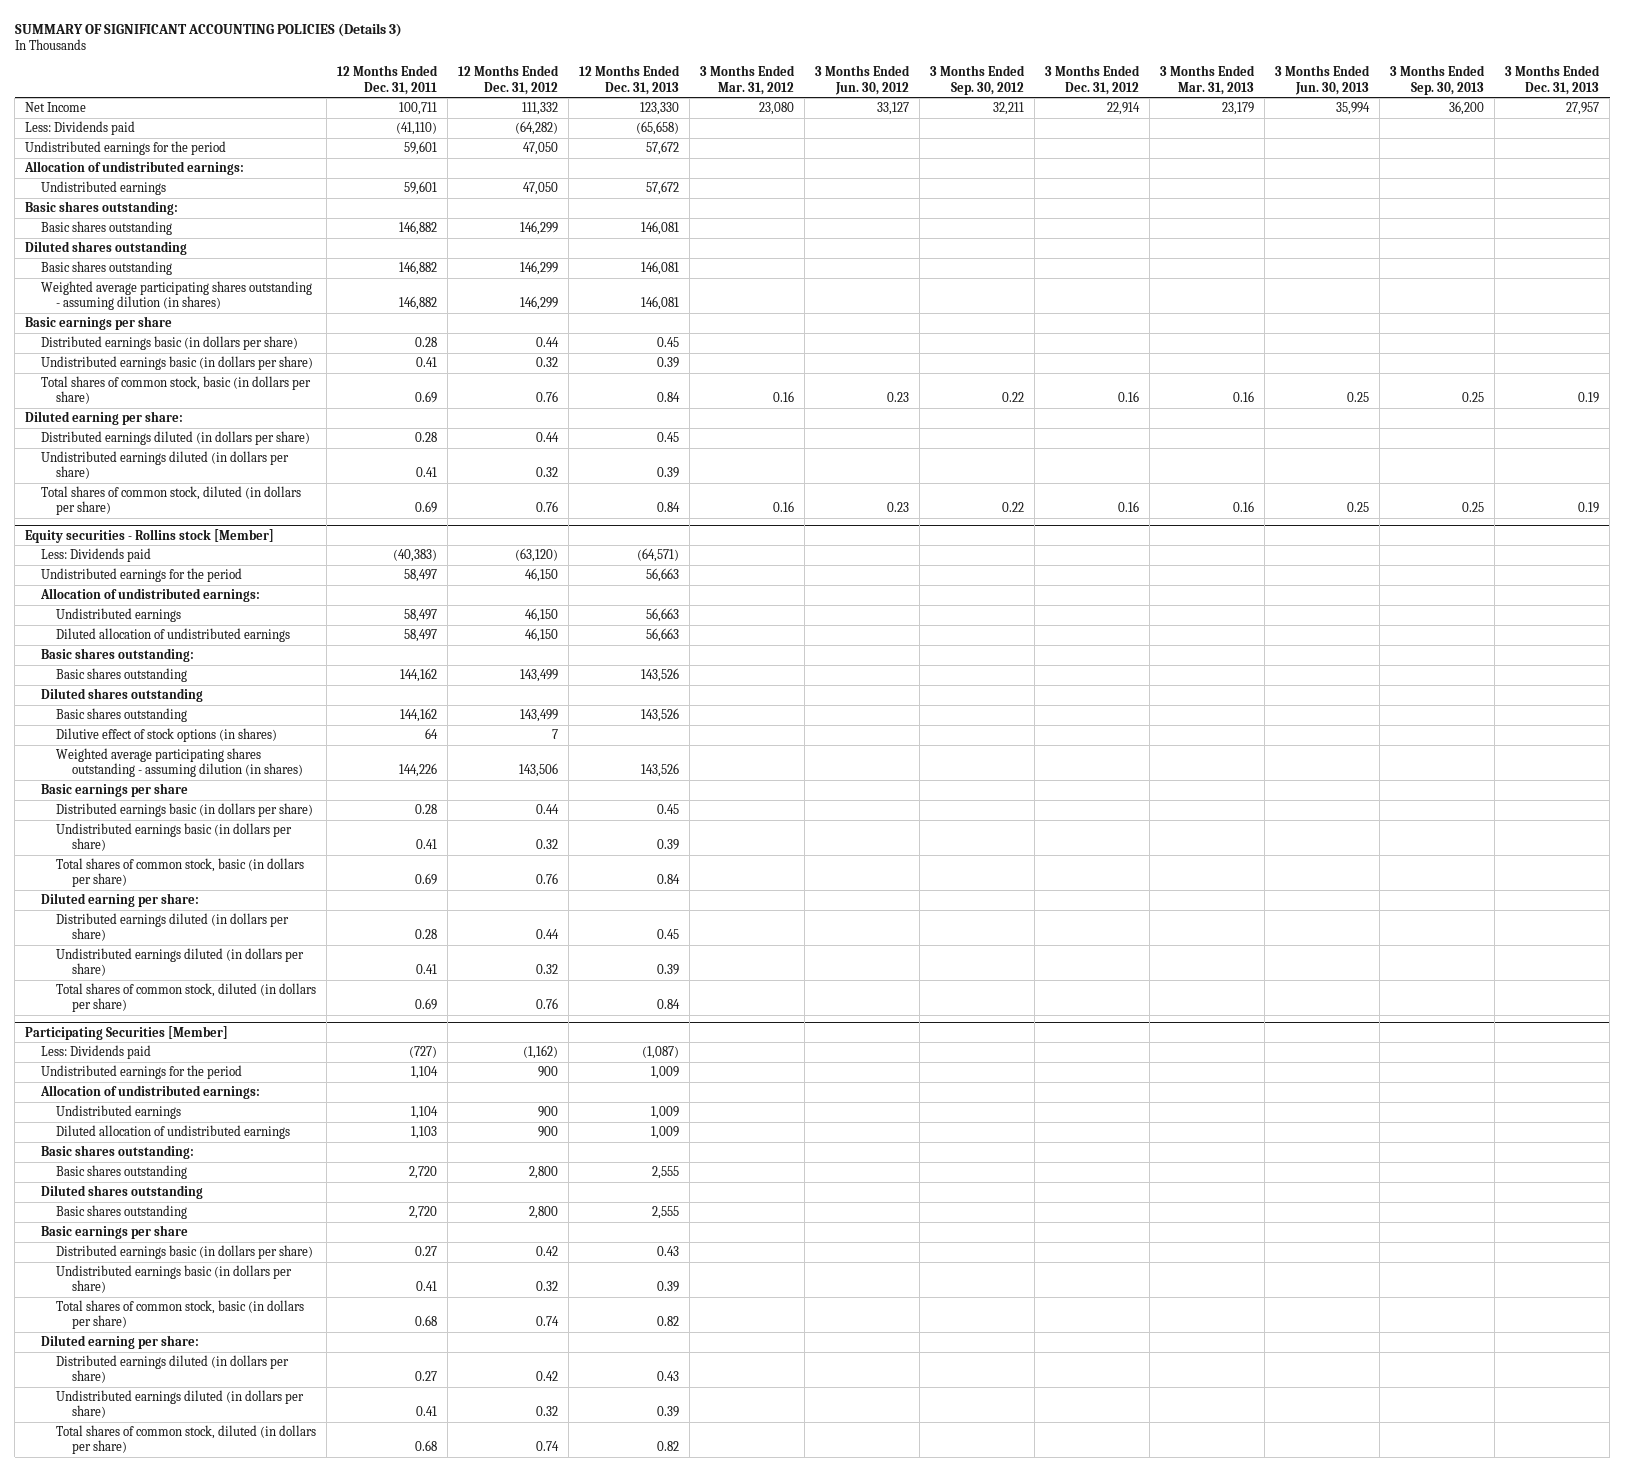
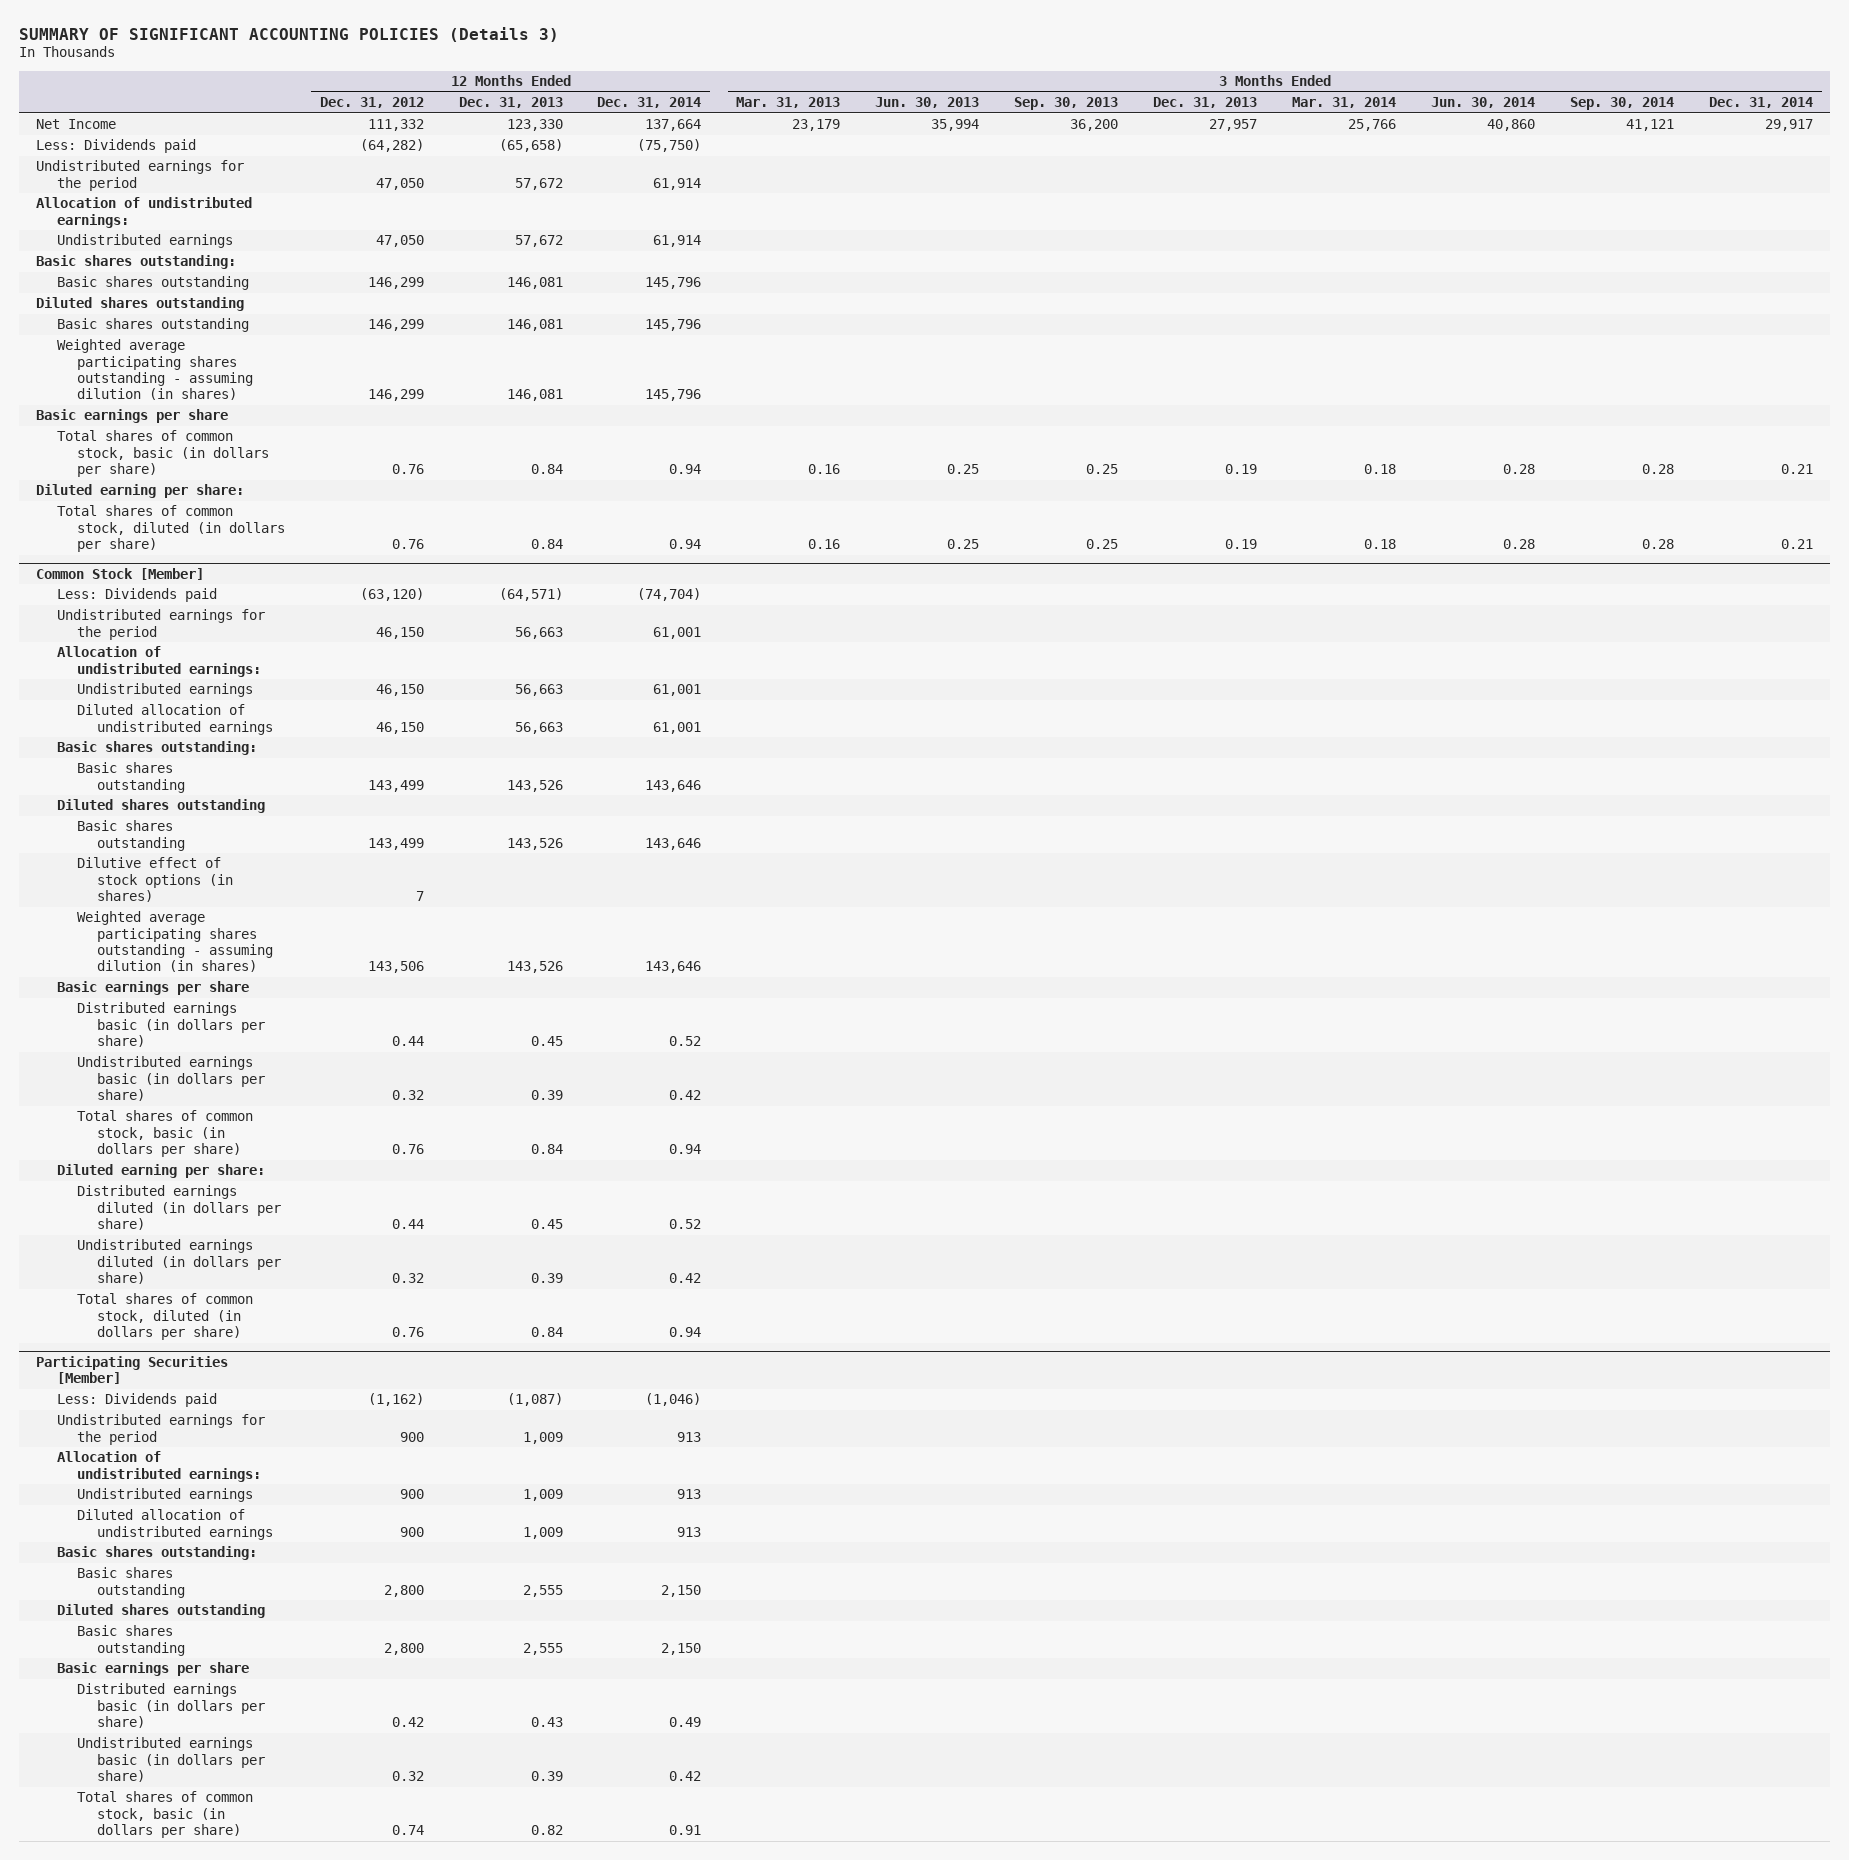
- | 12 Months Ended Dec. 31, 2011 | 12 Months Ended Dec. 31, 2012 | 12 Months Ended Dec. 31, 2013 | 3 Months Ended Mar. 31, 2012 | 3 Months Ended Jun. 30, 2012 | 3 Months Ended Sep. 30, 2012 | 3 Months Ended Dec. 31, 2012 | 3 Months Ended Mar. 31, 2013 | 3 Months Ended Jun. 30, 2013 | 3 Months Ended Sep. 30, 2013 | 3 Months Ended Dec. 31, 2013
+ | 12 Months Ended Dec. 31, 2012 | 12 Months Ended Dec. 31, 2013 | 12 Months Ended Dec. 31, 2014 | 3 Months Ended Mar. 31, 2013 | 3 Months Ended Jun. 30, 2013 | 3 Months Ended Sep. 30, 2013 | 3 Months Ended Dec. 31, 2013 | 3 Months Ended Mar. 31, 2014 | 3 Months Ended Jun. 30, 2014 | 3 Months Ended Sep. 30, 2014 | 3 Months Ended Dec. 31, 2014
- Distributed earnings basic (in dollars per share) | 0.28 | 0.44 | 0.45 | | | | | | | |
- Undistributed earnings basic (in dollars per share) | 0.41 | 0.32 | 0.39 | | | | | | | |
- Distributed earnings diluted (in dollars per share) | 0.28 | 0.44 | 0.45 | | | | | | | |
- Undistributed earnings diluted (in dollars per share) | 0.41 | 0.32 | 0.39 | | | | | | | |
- Equity securities - Rollins stock [Member]
+ Common Stock [Member]
@ Participating Securities [Member]
- Diluted earning per share:
- Distributed earnings diluted (in dollars per share) | 0.27 | 0.42 | 0.43 | | | | | | | |
- Undistributed earnings diluted (in dollars per share) | 0.41 | 0.32 | 0.39 | | | | | | | |
- Total shares of common stock, diluted (in dollars per share) | 0.68 | 0.74 | 0.82 | | | | | | | |

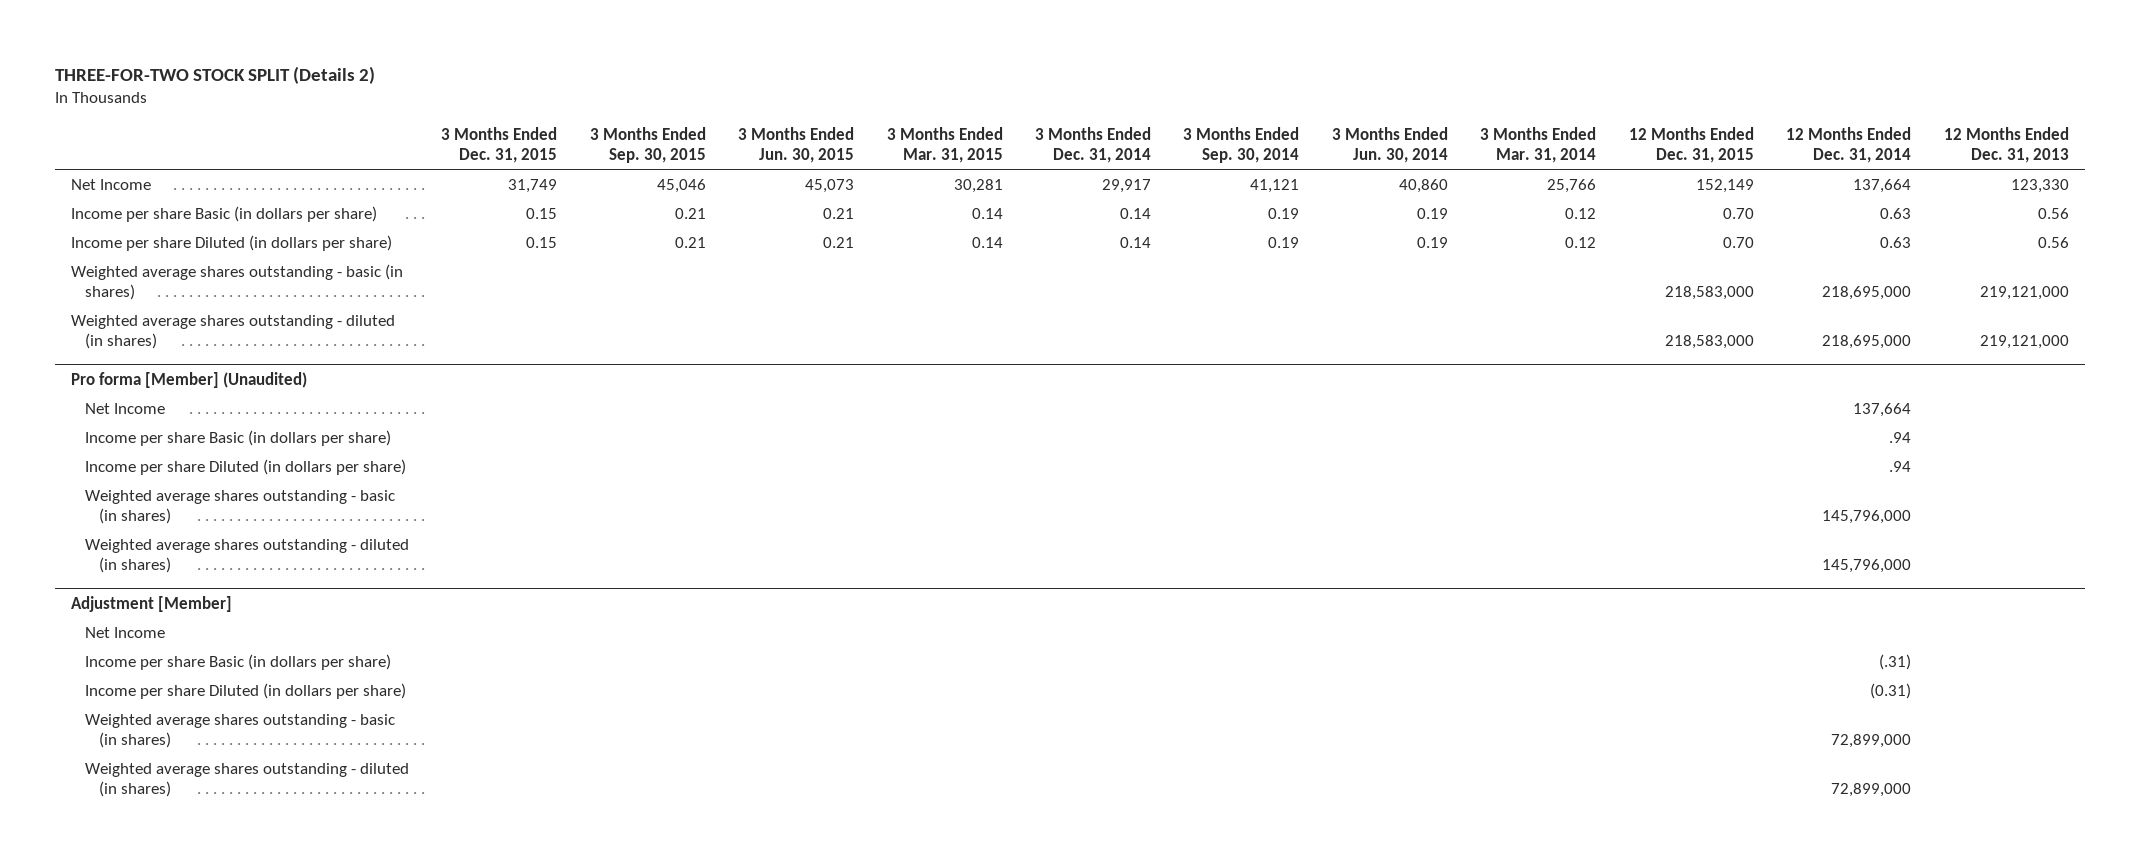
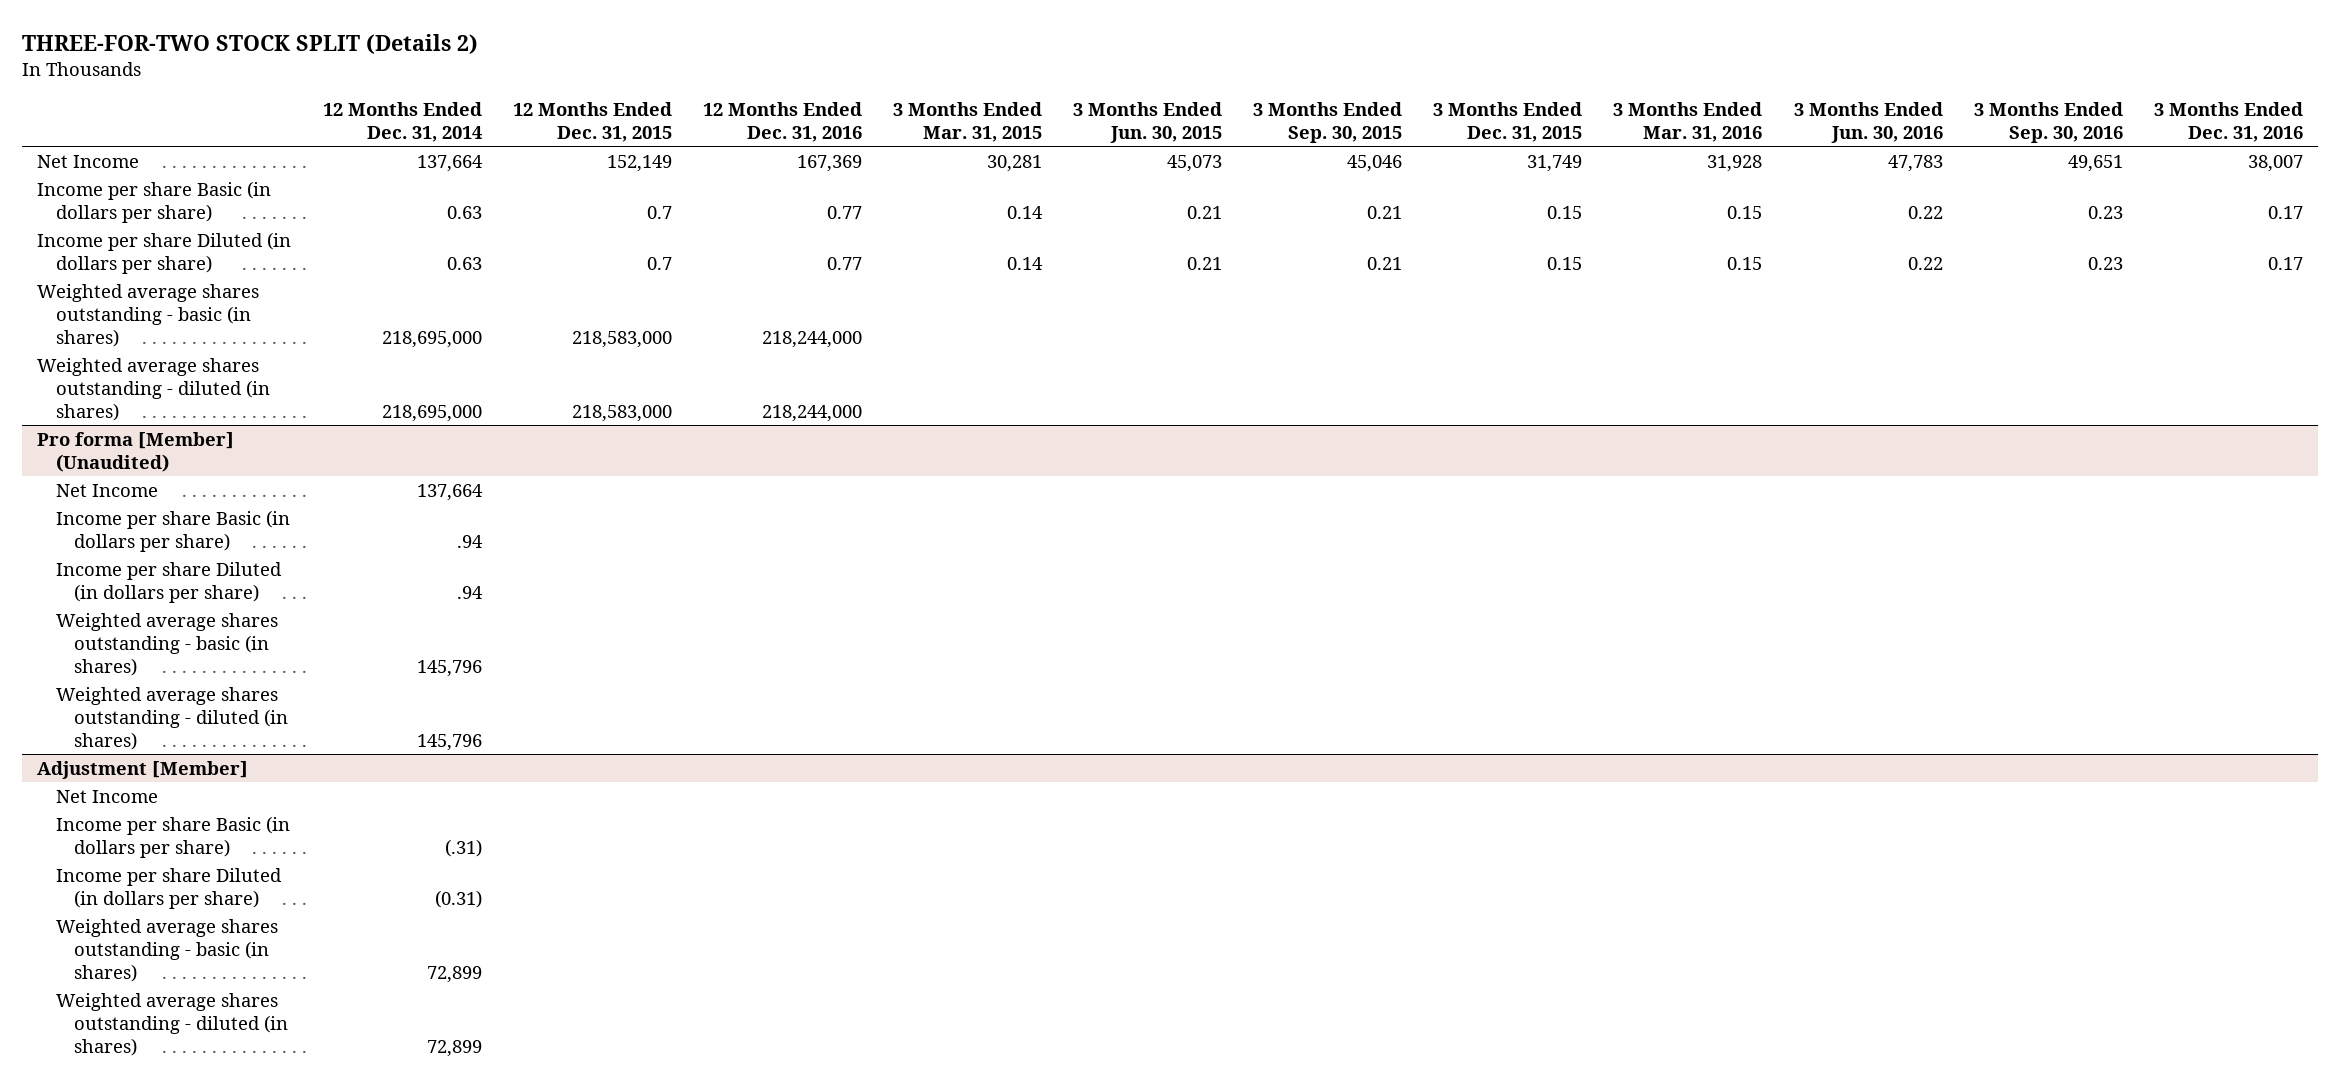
- | 3 Months Ended Dec. 31, 2015 | 3 Months Ended Sep. 30, 2015 | 3 Months Ended Jun. 30, 2015 | 3 Months Ended Mar. 31, 2015 | 3 Months Ended Dec. 31, 2014 | 3 Months Ended Sep. 30, 2014 | 3 Months Ended Jun. 30, 2014 | 3 Months Ended Mar. 31, 2014 | 12 Months Ended Dec. 31, 2015 | 12 Months Ended Dec. 31, 2014 | 12 Months Ended Dec. 31, 2013
+ | 12 Months Ended Dec. 31, 2014 | 12 Months Ended Dec. 31, 2015 | 12 Months Ended Dec. 31, 2016 | 3 Months Ended Mar. 31, 2015 | 3 Months Ended Jun. 30, 2015 | 3 Months Ended Sep. 30, 2015 | 3 Months Ended Dec. 31, 2015 | 3 Months Ended Mar. 31, 2016 | 3 Months Ended Jun. 30, 2016 | 3 Months Ended Sep. 30, 2016 | 3 Months Ended Dec. 31, 2016
- Income per share Basic (in dollars per share) | 0.15 | 0.21 | 0.21 | 0.14 | 0.14 | 0.19 | 0.19 | 0.12 | 0.70 | 0.63 | 0.56
- Income per share Diluted (in dollars per share) | 0.15 | 0.21 | 0.21 | 0.14 | 0.14 | 0.19 | 0.19 | 0.12 | 0.70 | 0.63 | 0.56
+ Income per share Basic (in dollars per share) | 0.63 | 0.7 | 0.77 | 0.14 | 0.21 | 0.21 | 0.15 | 0.15 | 0.22 | 0.23 | 0.17
+ Income per share Diluted (in dollars per share) | 0.63 | 0.7 | 0.77 | 0.14 | 0.21 | 0.21 | 0.15 | 0.15 | 0.22 | 0.23 | 0.17
@ Pro forma [Member] (Unaudited)
- Weighted average shares outstanding - basic (in shares) | | | | | | | | | | 145,796,000 |
- Weighted average shares outstanding - diluted (in shares) | | | | | | | | | | 145,796,000 |
+ Weighted average shares outstanding - basic (in shares) | 145,796 | | | | | | | | | |
+ Weighted average shares outstanding - diluted (in shares) | 145,796 | | | | | | | | | |
@ Adjustment [Member]
- Weighted average shares outstanding - basic (in shares) | | | | | | | | | | 72,899,000 |
- Weighted average shares outstanding - diluted (in shares) | | | | | | | | | | 72,899,000 |
+ Weighted average shares outstanding - basic (in shares) | 72,899 | | | | | | | | | |
+ Weighted average shares outstanding - diluted (in shares) | 72,899 | | | | | | | | | |

